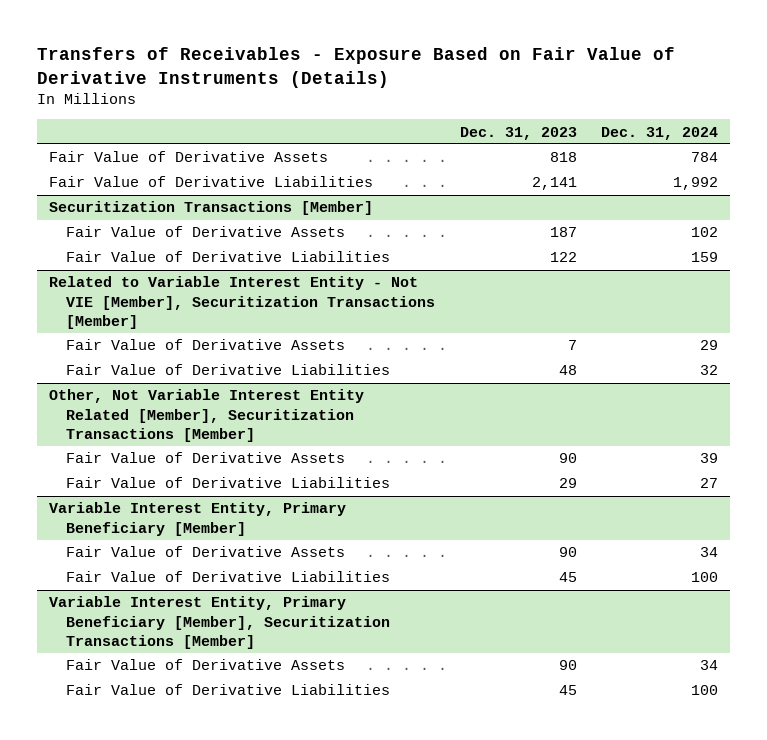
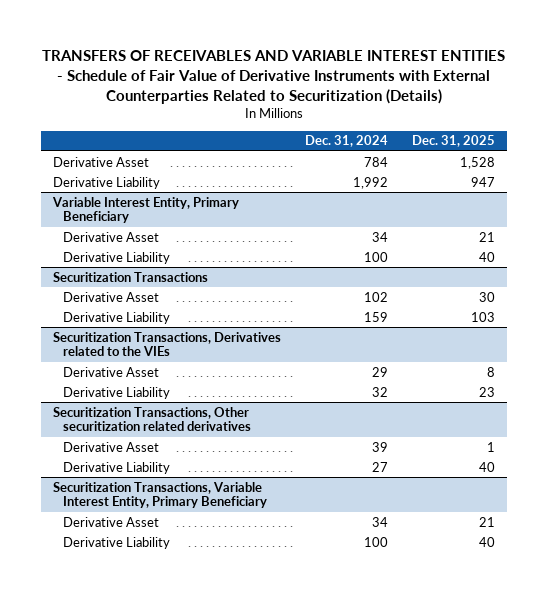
- Transfers of Receivables - Exposure Based on Fair Value of Derivative Instruments (Details)
+ TRANSFERS OF RECEIVABLES AND VARIABLE INTEREST ENTITIES - Schedule of Fair Value of Derivative Instruments with External Counterparties Related to Securitization (Details)
- | Dec. 31, 2023 | Dec. 31, 2024
+ | Dec. 31, 2024 | Dec. 31, 2025
- Fair Value of Derivative Assets | 818 | 784
- Fair Value of Derivative Liabilities | 2,141 | 1,992
- Securitization Transactions [Member]
- Fair Value of Derivative Assets | 187 | 102
- Fair Value of Derivative Liabilities | 122 | 159
- Related to Variable Interest Entity - Not VIE [Member], Securitization Transactions [Member]
- Fair Value of Derivative Assets | 7 | 29
- Fair Value of Derivative Liabilities | 48 | 32
- Other, Not Variable Interest Entity Related [Member], Securitization Transactions [Member]
- Fair Value of Derivative Assets | 90 | 39
- Fair Value of Derivative Liabilities | 29 | 27
- Variable Interest Entity, Primary Beneficiary [Member]
- Fair Value of Derivative Assets | 90 | 34
- Fair Value of Derivative Liabilities | 45 | 100
- Variable Interest Entity, Primary Beneficiary [Member], Securitization Transactions [Member]
- Fair Value of Derivative Assets | 90 | 34
- Fair Value of Derivative Liabilities | 45 | 100
+ Derivative Asset | 784 | 1,528
+ Derivative Liability | 1,992 | 947
+ Variable Interest Entity, Primary Beneficiary
+ Derivative Asset | 34 | 21
+ Derivative Liability | 100 | 40
+ Securitization Transactions
+ Derivative Asset | 102 | 30
+ Derivative Liability | 159 | 103
+ Securitization Transactions, Derivatives related to the VIEs
+ Derivative Asset | 29 | 8
+ Derivative Liability | 32 | 23
+ Securitization Transactions, Other securitization related derivatives
+ Derivative Asset | 39 | 1
+ Derivative Liability | 27 | 40
+ Securitization Transactions, Variable Interest Entity, Primary Beneficiary
+ Derivative Asset | 34 | 21
+ Derivative Liability | 100 | 40

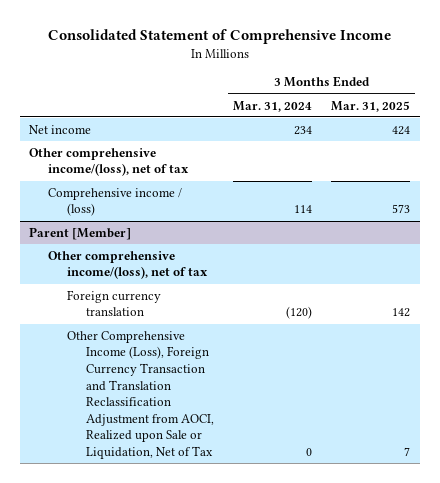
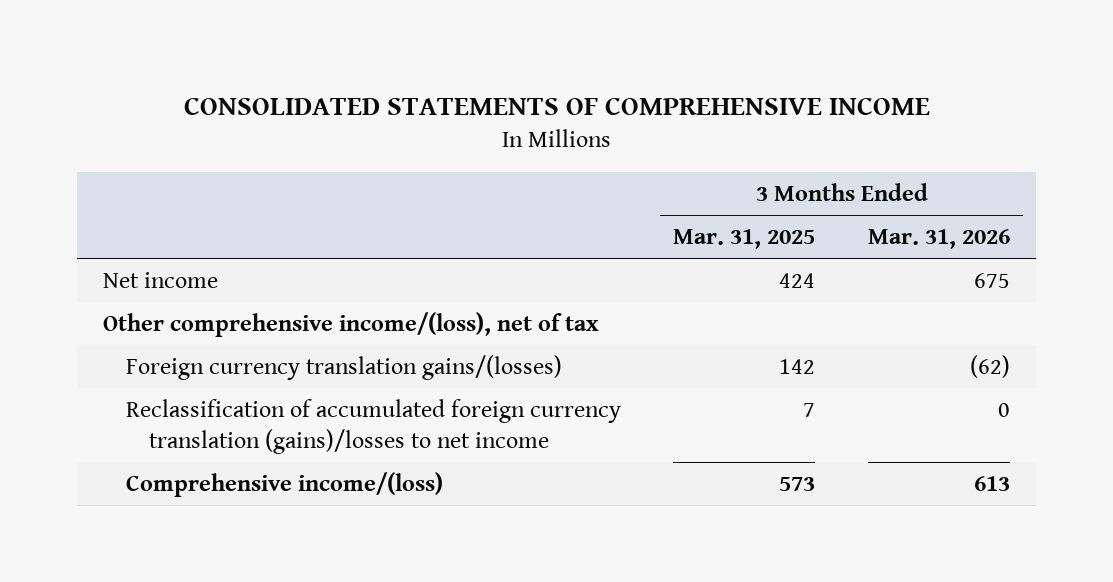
- Consolidated Statement of Comprehensive Income
+ CONSOLIDATED STATEMENTS OF COMPREHENSIVE INCOME
- | 3 Months Ended Mar. 31, 2024 | 3 Months Ended Mar. 31, 2025
+ | 3 Months Ended Mar. 31, 2025 | 3 Months Ended Mar. 31, 2026
- Comprehensive income / (loss) | 114 | 573
- Parent [Member]
- Other comprehensive income/(loss), net of tax
- Foreign currency translation | (120) | 142
- Other Comprehensive Income (Loss), Foreign Currency Transaction and Translation Reclassification Adjustment from AOCI, Realized upon Sale or Liquidation, Net of Tax | 0 | 7
+ Foreign currency translation gains/(losses) | 142 | (62)
+ Reclassification of accumulated foreign currency translation (gains)/losses to net income | 7 | 0
+ Comprehensive income/(loss) | 573 | 613

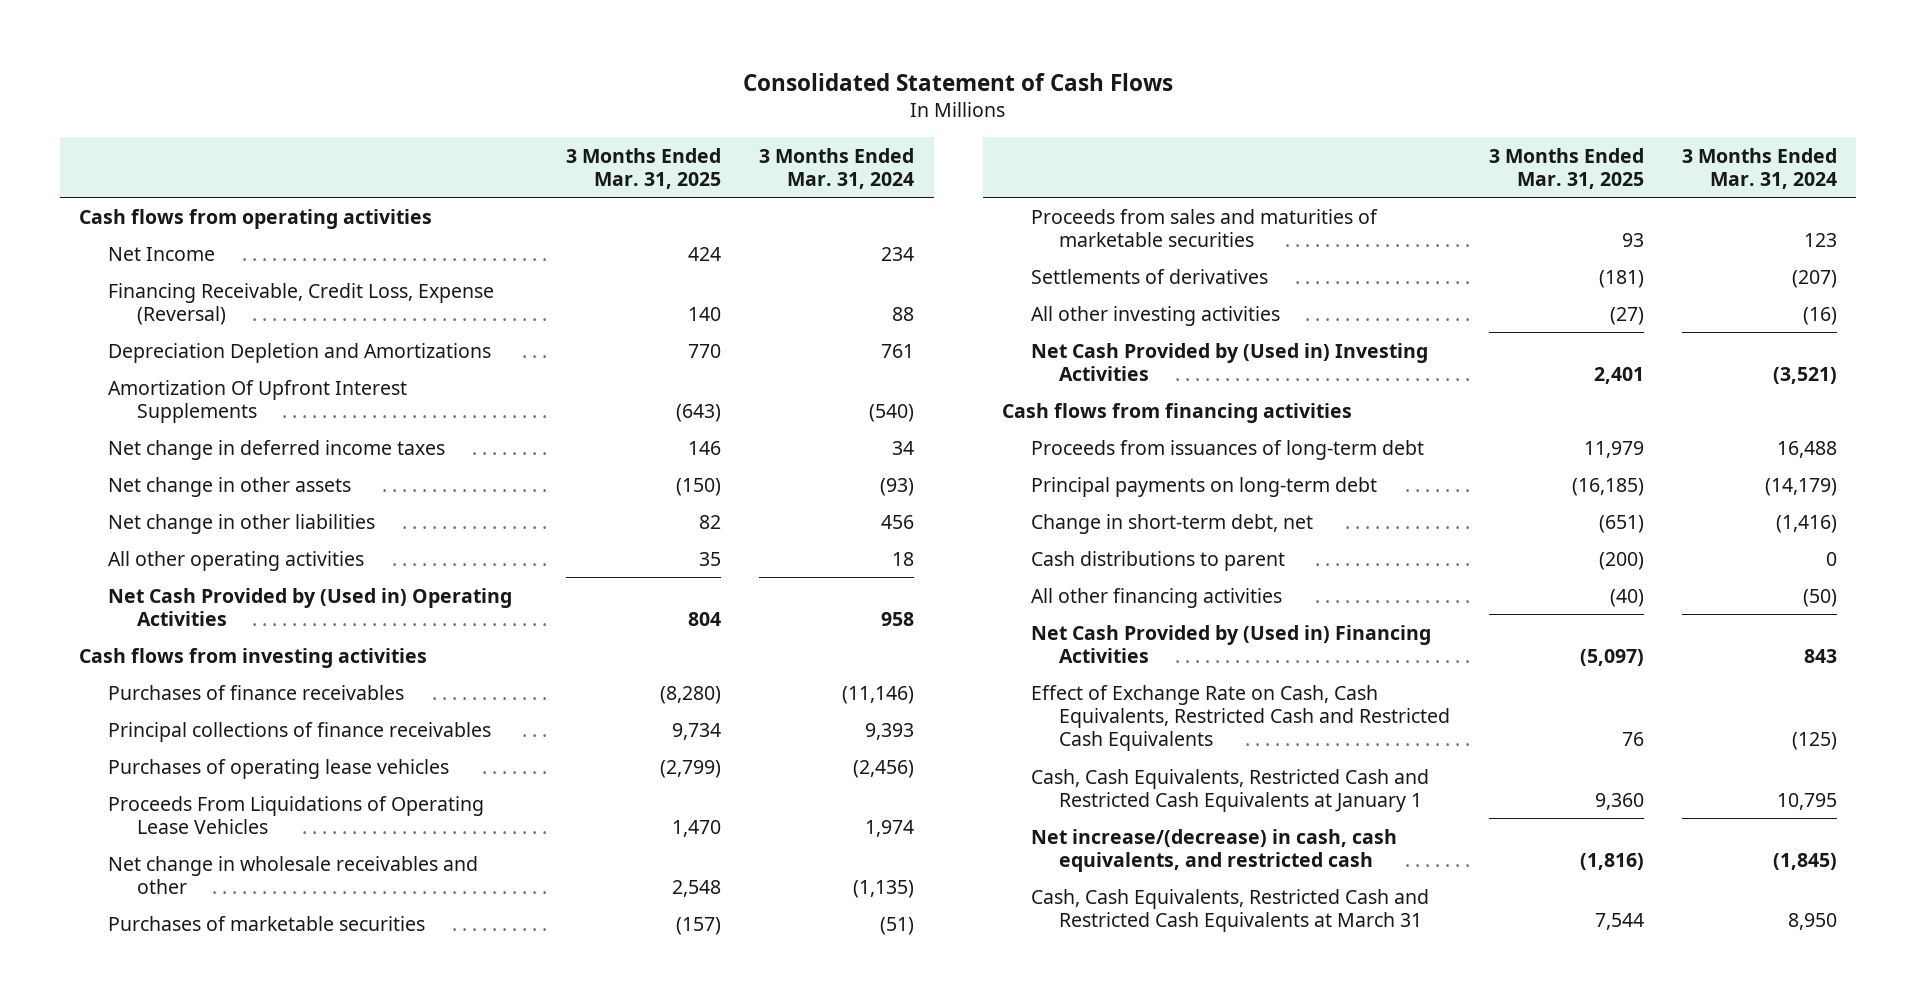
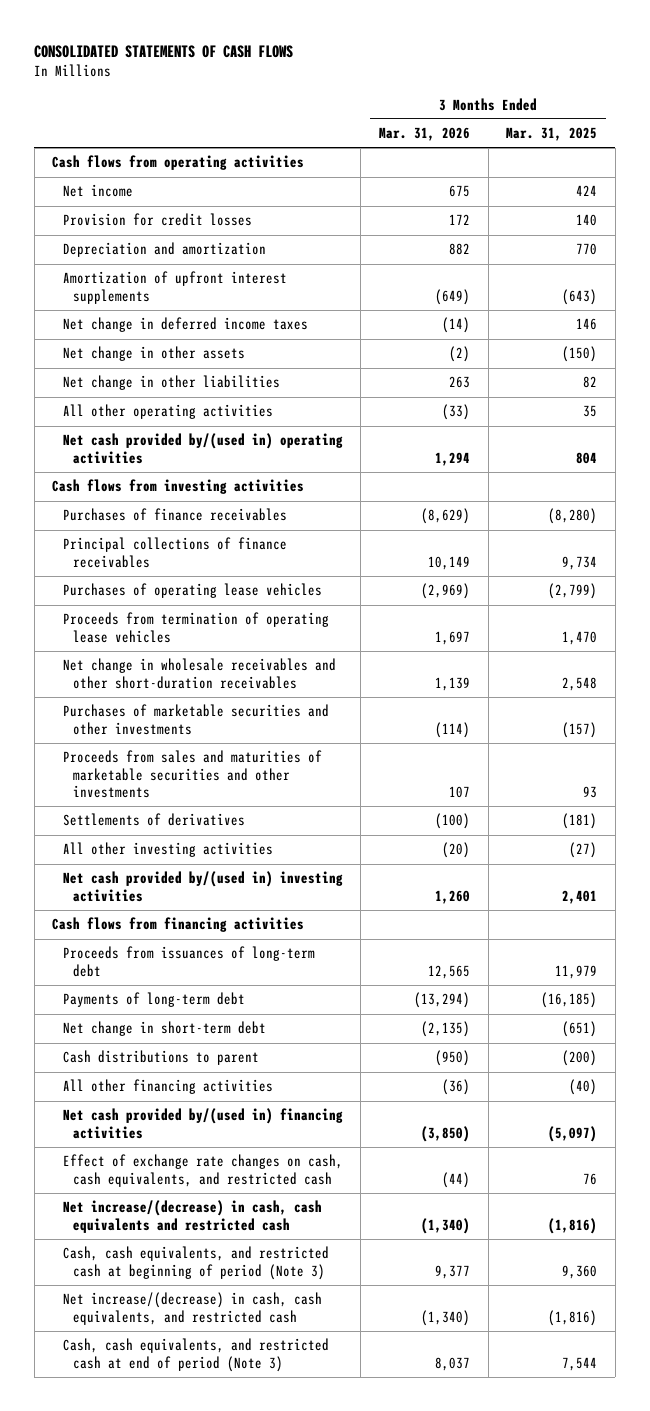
- Consolidated Statement of Cash Flows
+ CONSOLIDATED STATEMENTS OF CASH FLOWS
- | 3 Months Ended Mar. 31, 2025 | 3 Months Ended Mar. 31, 2024
+ | 3 Months Ended Mar. 31, 2026 | 3 Months Ended Mar. 31, 2025
- Net Income | 424 | 234
- Financing Receivable, Credit Loss, Expense (Reversal) | 140 | 88
- Depreciation Depletion and Amortizations | 770 | 761
- Amortization Of Upfront Interest Supplements | (643) | (540)
+ Net income | 675 | 424
+ Provision for credit losses | 172 | 140
+ Depreciation and amortization | 882 | 770
+ Amortization of upfront interest supplements | (649) | (643)
- Net Cash Provided by (Used in) Operating Activities | 804 | 958
+ Net cash provided by/(used in) operating activities | 1,294 | 804
- Proceeds From Liquidations of Operating Lease Vehicles | 1,470 | 1,974
- Net change in wholesale receivables and other | 2,548 | (1,135)
- Purchases of marketable securities | (157) | (51)
- Proceeds from sales and maturities of marketable securities | 93 | 123
+ Proceeds from termination of operating lease vehicles | 1,697 | 1,470
+ Net change in wholesale receivables and other short-duration receivables | 1,139 | 2,548
+ Purchases of marketable securities and other investments | (114) | (157)
+ Proceeds from sales and maturities of marketable securities and other investments | 107 | 93
- Net Cash Provided by (Used in) Investing Activities | 2,401 | (3,521)
+ Net cash provided by/(used in) investing activities | 1,260 | 2,401
- Principal payments on long-term debt | (16,185) | (14,179)
- Change in short-term debt, net | (651) | (1,416)
+ Payments of long-term debt | (13,294) | (16,185)
+ Net change in short-term debt | (2,135) | (651)
- Net Cash Provided by (Used in) Financing Activities | (5,097) | 843
- Effect of Exchange Rate on Cash, Cash Equivalents, Restricted Cash and Restricted Cash Equivalents | 76 | (125)
- Cash, Cash Equivalents, Restricted Cash and Restricted Cash Equivalents at January 1 | 9,360 | 10,795
+ Net cash provided by/(used in) financing activities | (3,850) | (5,097)
+ Effect of exchange rate changes on cash, cash equivalents, and restricted cash | (44) | 76
+ Net increase/(decrease) in cash, cash equivalents and restricted cash | (1,340) | (1,816)
+ Cash, cash equivalents, and restricted cash at beginning of period (Note 3) | 9,377 | 9,360
- Cash, Cash Equivalents, Restricted Cash and Restricted Cash Equivalents at March 31 | 7,544 | 8,950
+ Cash, cash equivalents, and restricted cash at end of period (Note 3) | 8,037 | 7,544

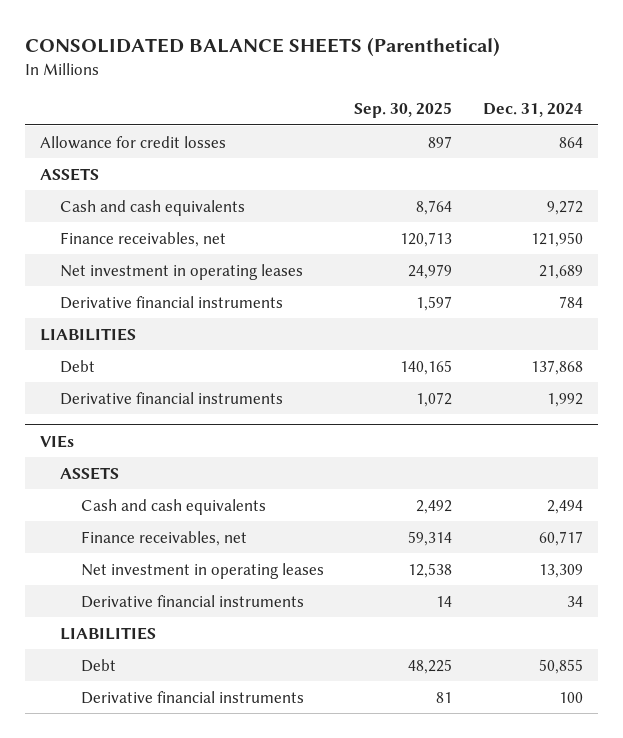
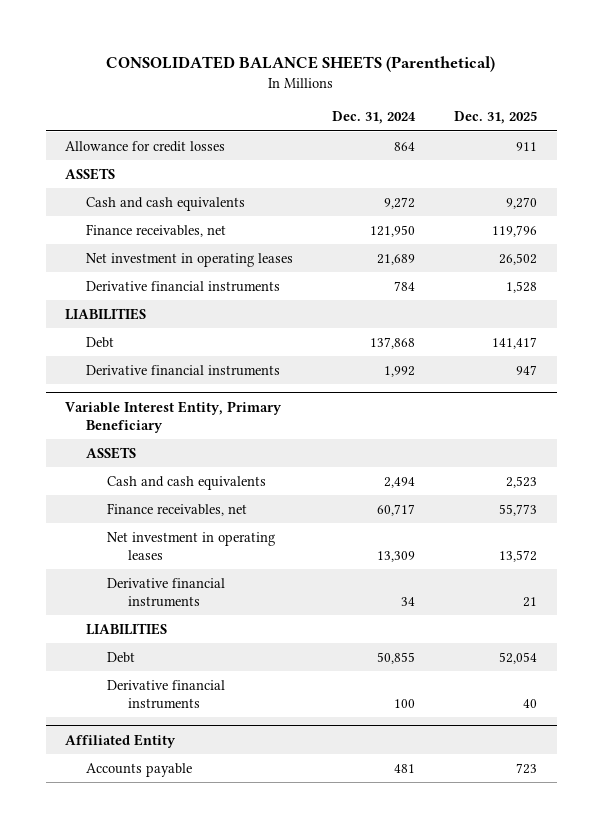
- | Sep. 30, 2025 | Dec. 31, 2024
+ | Dec. 31, 2024 | Dec. 31, 2025
- VIEs
+ Variable Interest Entity, Primary Beneficiary
+ Affiliated Entity
+ Accounts payable | 481 | 723

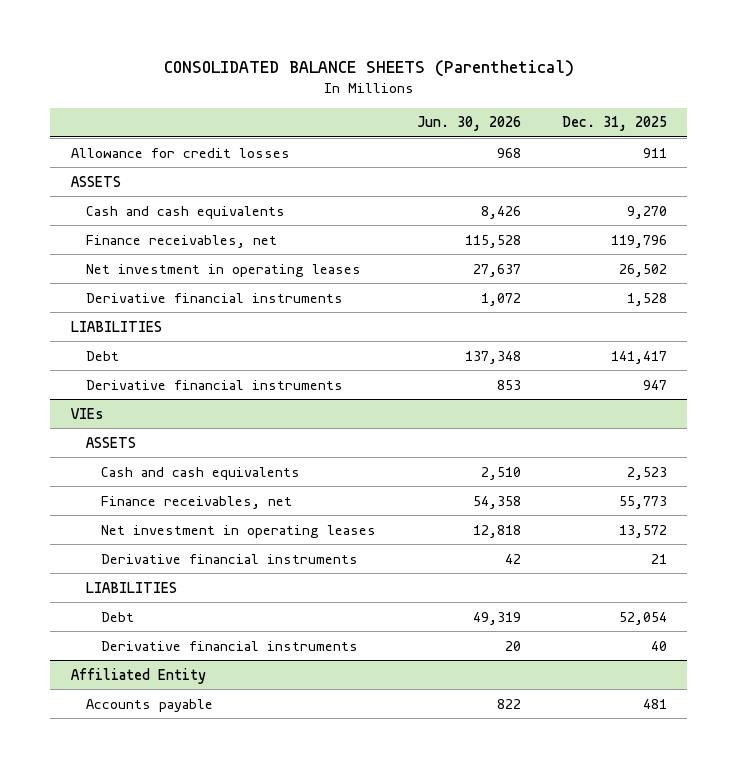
- | Dec. 31, 2024 | Dec. 31, 2025
+ | Jun. 30, 2026 | Dec. 31, 2025
- Variable Interest Entity, Primary Beneficiary
+ VIEs
@ Affiliated Entity
- Accounts payable | 481 | 723
+ Accounts payable | 822 | 481

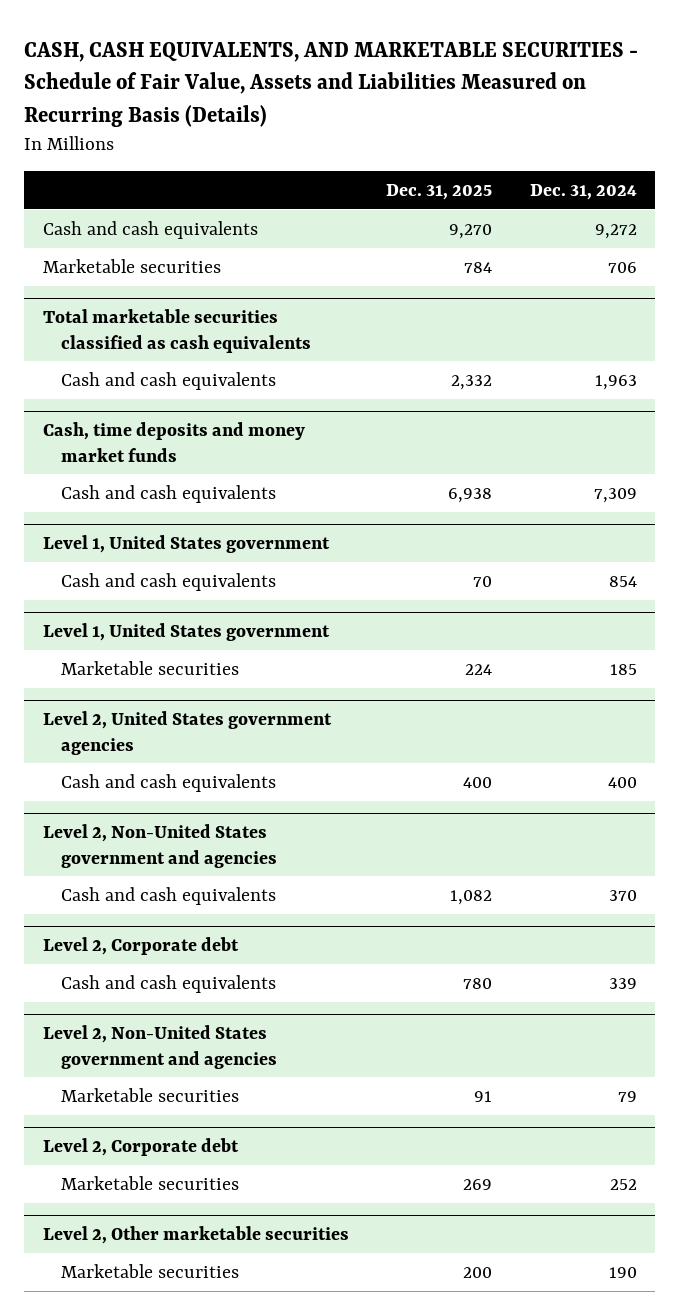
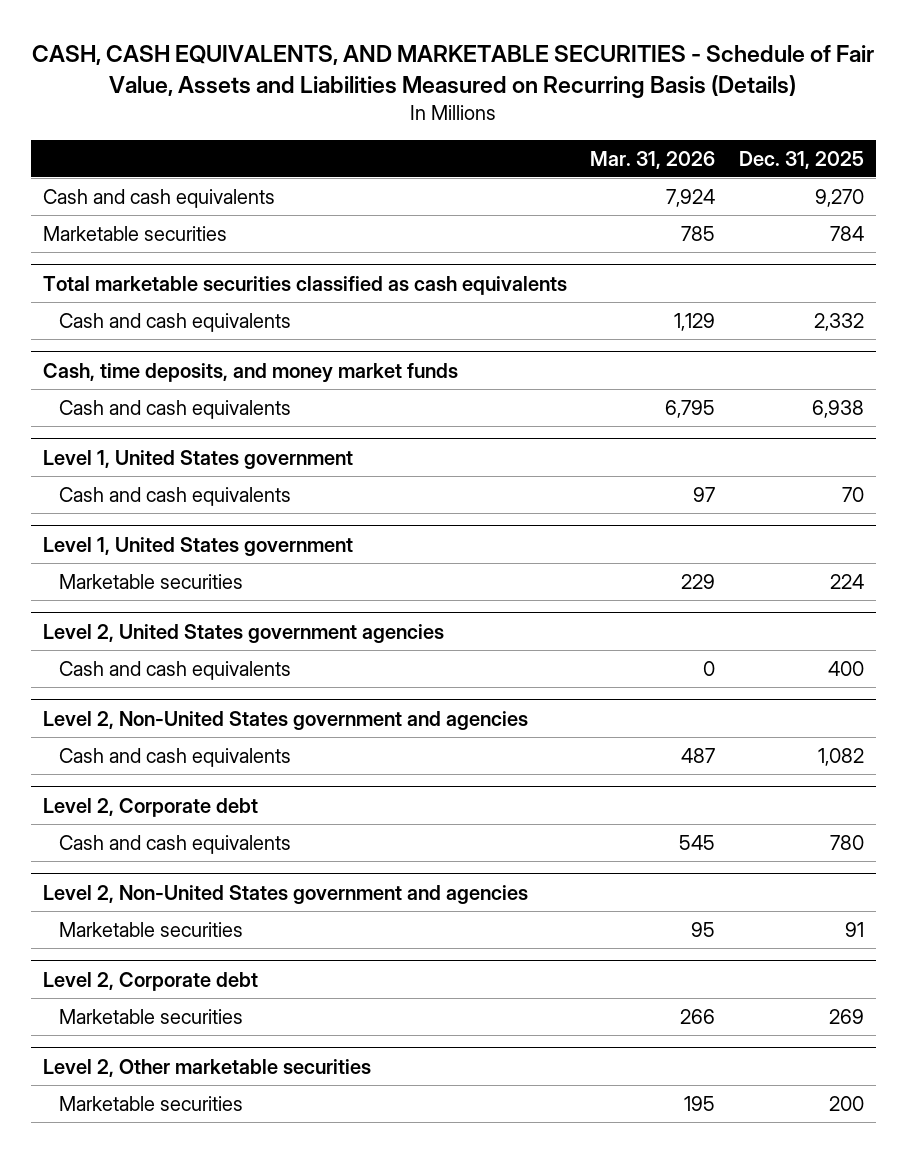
- | Dec. 31, 2025 | Dec. 31, 2024
+ | Mar. 31, 2026 | Dec. 31, 2025
- Cash, time deposits and money market funds
+ Cash, time deposits, and money market funds

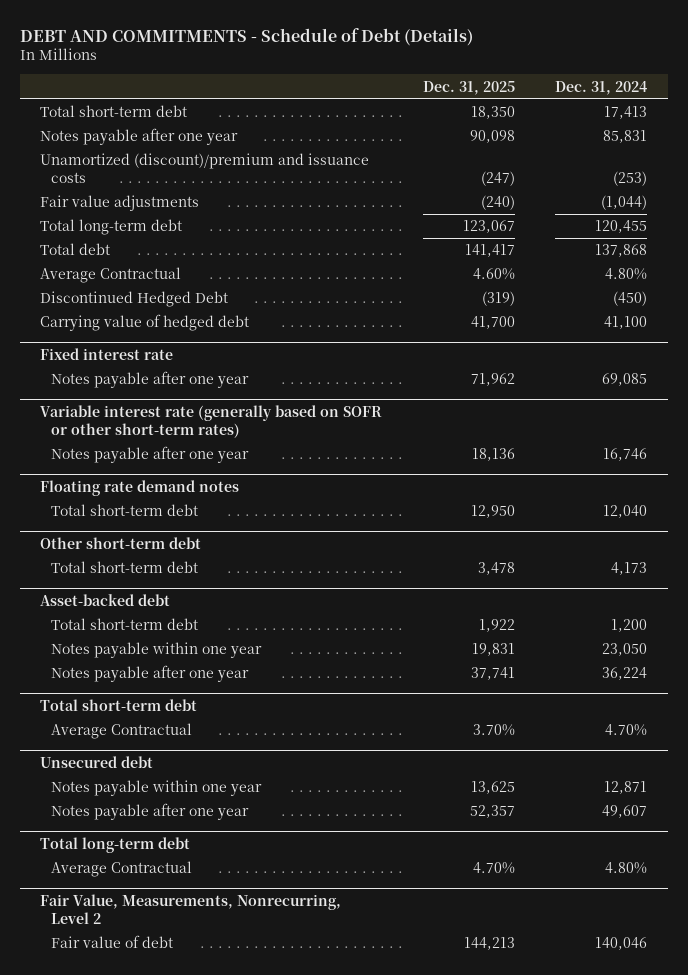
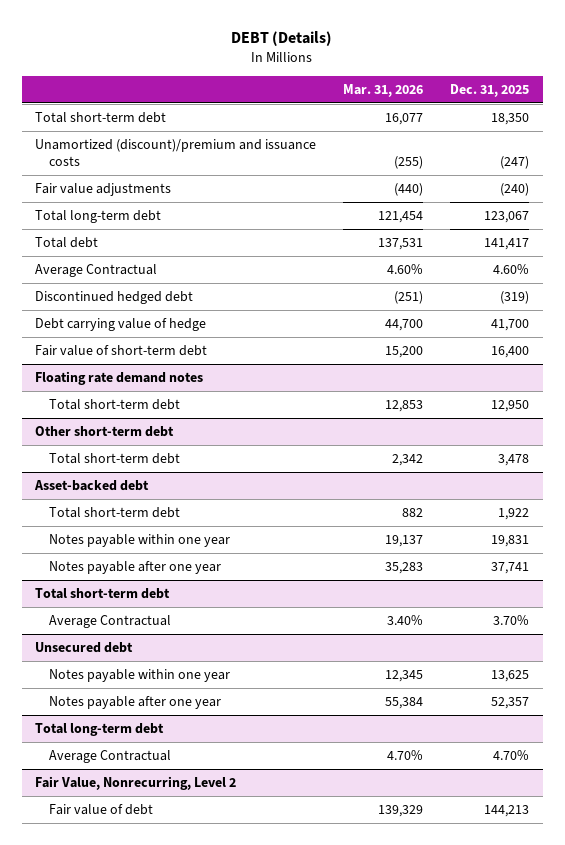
- DEBT AND COMMITMENTS - Schedule of Debt (Details)
+ DEBT (Details)
- | Dec. 31, 2025 | Dec. 31, 2024
+ | Mar. 31, 2026 | Dec. 31, 2025
- Notes payable after one year | 90,098 | 85,831
- Discontinued Hedged Debt | (319) | (450)
- Carrying value of hedged debt | 41,700 | 41,100
- Fixed interest rate
- Notes payable after one year | 71,962 | 69,085
- Variable interest rate (generally based on SOFR or other short-term rates)
- Notes payable after one year | 18,136 | 16,746
+ Discontinued hedged debt | (251) | (319)
+ Debt carrying value of hedge | 44,700 | 41,700
+ Fair value of short-term debt | 15,200 | 16,400
- Fair Value, Measurements, Nonrecurring, Level 2
+ Fair Value, Nonrecurring, Level 2

